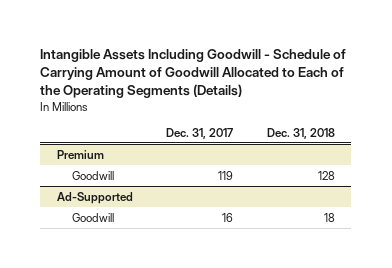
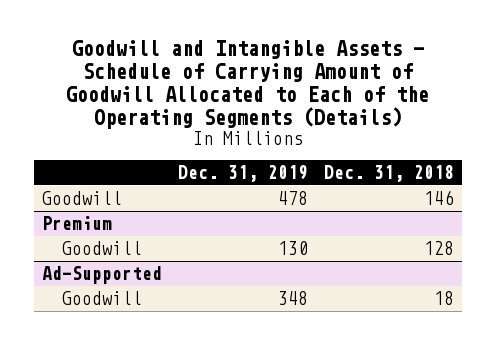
- Intangible Assets Including Goodwill - Schedule of Carrying Amount of Goodwill Allocated to Each of the Operating Segments (Details)
+ Goodwill and Intangible Assets - Schedule of Carrying Amount of Goodwill Allocated to Each of the Operating Segments (Details)
- | Dec. 31, 2017 | Dec. 31, 2018
+ | Dec. 31, 2019 | Dec. 31, 2018
+ Goodwill | 478 | 146

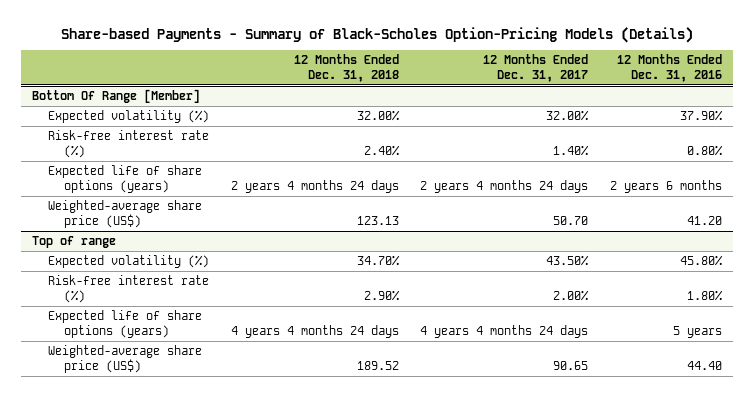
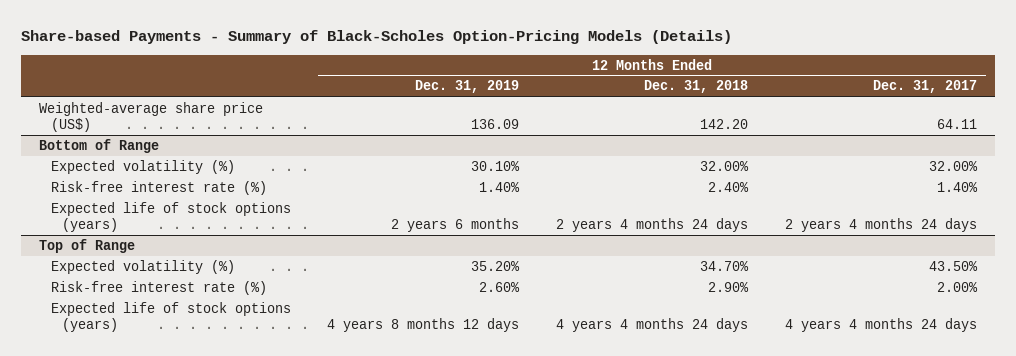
- | 12 Months Ended Dec. 31, 2018 | 12 Months Ended Dec. 31, 2017 | 12 Months Ended Dec. 31, 2016
+ | 12 Months Ended Dec. 31, 2019 | 12 Months Ended Dec. 31, 2018 | 12 Months Ended Dec. 31, 2017
- Bottom Of Range [Member]
+ Weighted-average share price (US$) | 136.09 | 142.20 | 64.11
+ Bottom of Range
- Expected life of share options (years) | 2 years 4 months 24 days | 2 years 4 months 24 days | 2 years 6 months
- Weighted-average share price (US$) | 123.13 | 50.70 | 41.20
- Top of range
+ Expected life of stock options (years) | 2 years 6 months | 2 years 4 months 24 days | 2 years 4 months 24 days
+ Top of Range
- Expected life of share options (years) | 4 years 4 months 24 days | 4 years 4 months 24 days | 5 years
- Weighted-average share price (US$) | 189.52 | 90.65 | 44.40
+ Expected life of stock options (years) | 4 years 8 months 12 days | 4 years 4 months 24 days | 4 years 4 months 24 days

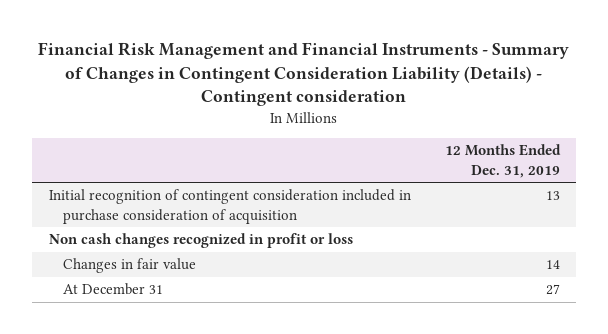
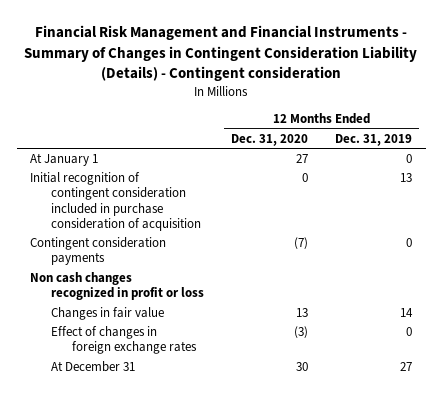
- | 12 Months Ended Dec. 31, 2019
+ | 12 Months Ended Dec. 31, 2020 | 12 Months Ended Dec. 31, 2019
+ At January 1 | 27 | 0
+ Contingent consideration payments | (7) | 0
+ Effect of changes in foreign exchange rates | (3) | 0

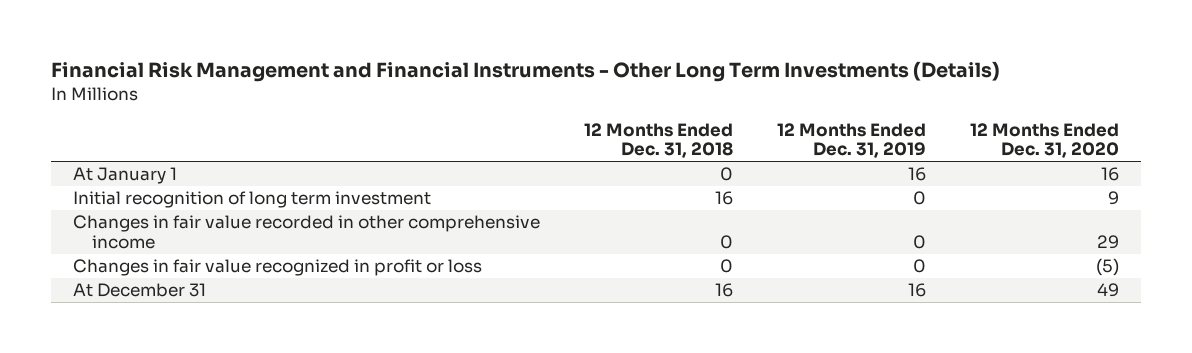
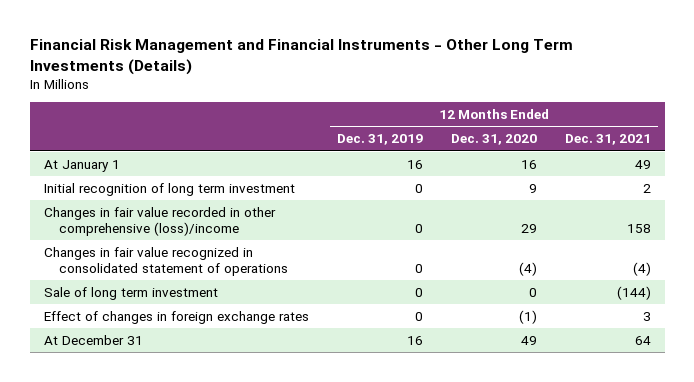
- | 12 Months Ended Dec. 31, 2018 | 12 Months Ended Dec. 31, 2019 | 12 Months Ended Dec. 31, 2020
+ | 12 Months Ended Dec. 31, 2019 | 12 Months Ended Dec. 31, 2020 | 12 Months Ended Dec. 31, 2021
- Changes in fair value recorded in other comprehensive income | 0 | 0 | 29
- Changes in fair value recognized in profit or loss | 0 | 0 | (5)
+ Changes in fair value recorded in other comprehensive (loss)/income | 0 | 29 | 158
+ Changes in fair value recognized in consolidated statement of operations | 0 | (4) | (4)
+ Sale of long term investment | 0 | 0 | (144)
+ Effect of changes in foreign exchange rates | 0 | (1) | 3

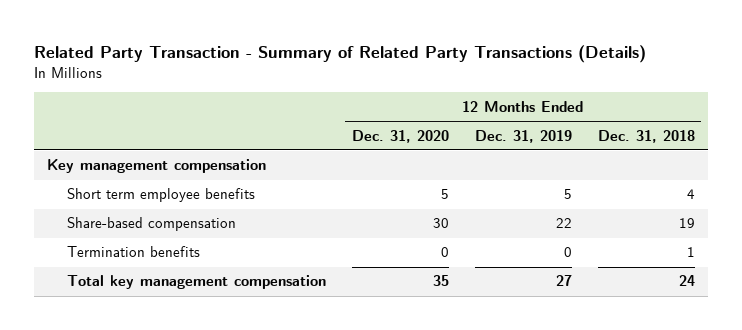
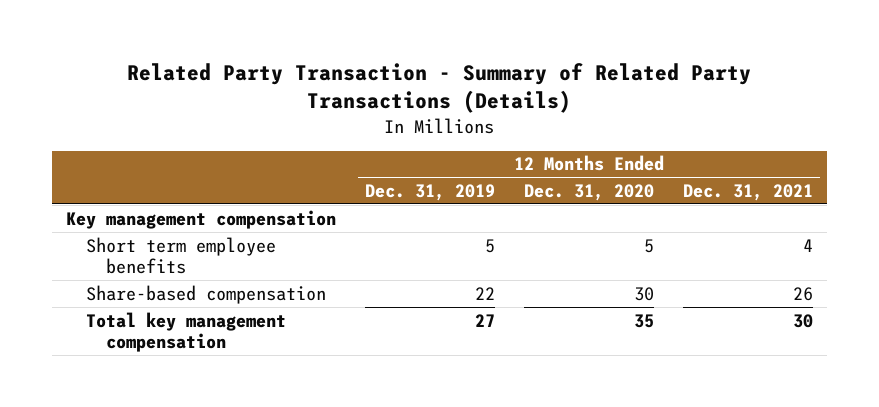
- | 12 Months Ended Dec. 31, 2020 | 12 Months Ended Dec. 31, 2019 | 12 Months Ended Dec. 31, 2018
+ | 12 Months Ended Dec. 31, 2019 | 12 Months Ended Dec. 31, 2020 | 12 Months Ended Dec. 31, 2021
- Termination benefits | 0 | 0 | 1

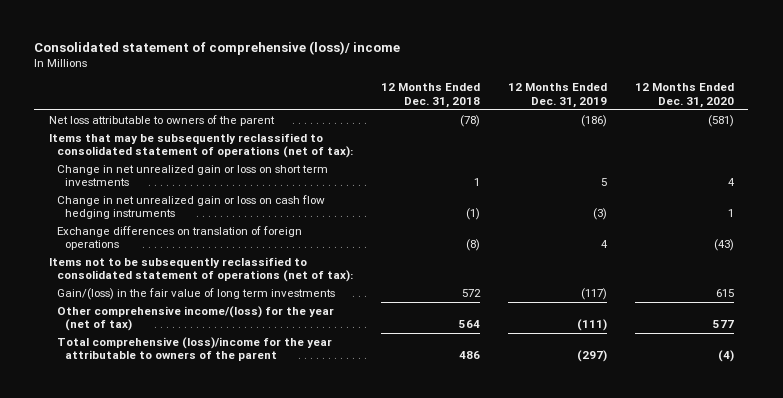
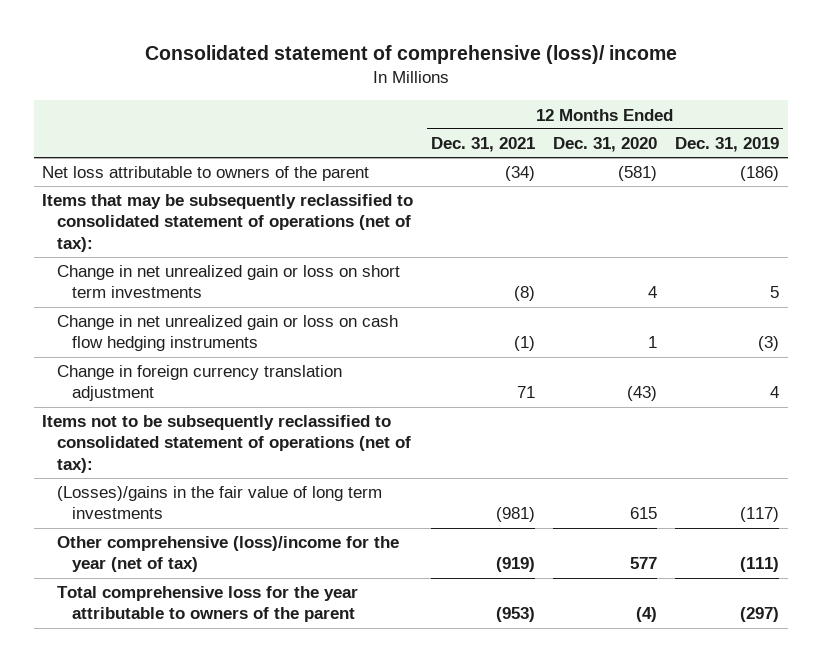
- | 12 Months Ended Dec. 31, 2018 | 12 Months Ended Dec. 31, 2019 | 12 Months Ended Dec. 31, 2020
+ | 12 Months Ended Dec. 31, 2021 | 12 Months Ended Dec. 31, 2020 | 12 Months Ended Dec. 31, 2019
- Exchange differences on translation of foreign operations | (8) | 4 | (43)
+ Change in foreign currency translation adjustment | 71 | (43) | 4
- Gain/(loss) in the fair value of long term investments | 572 | (117) | 615
- Other comprehensive income/(loss) for the year (net of tax) | 564 | (111) | 577
- Total comprehensive (loss)/income for the year attributable to owners of the parent | 486 | (297) | (4)
+ (Losses)/gains in the fair value of long term investments | (981) | 615 | (117)
+ Other comprehensive (loss)/income for the year (net of tax) | (919) | 577 | (111)
+ Total comprehensive loss for the year attributable to owners of the parent | (953) | (4) | (297)

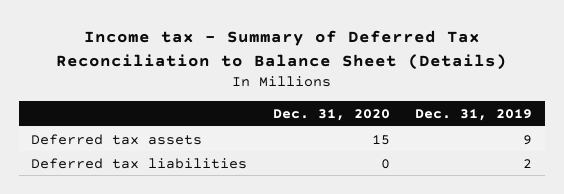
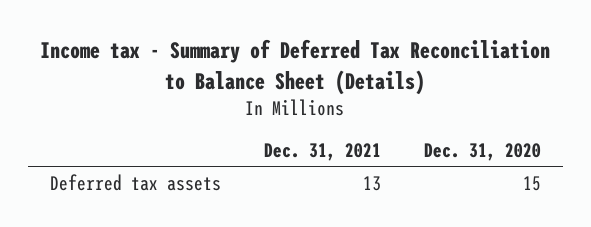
- | Dec. 31, 2020 | Dec. 31, 2019
+ | Dec. 31, 2021 | Dec. 31, 2020
- Deferred tax liabilities | 0 | 2

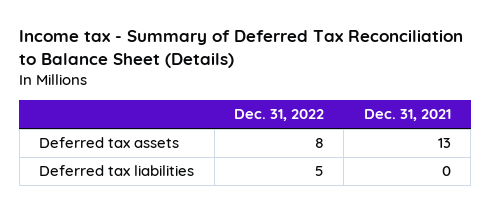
- | Dec. 31, 2021 | Dec. 31, 2020
+ | Dec. 31, 2022 | Dec. 31, 2021
+ Deferred tax liabilities | 5 | 0

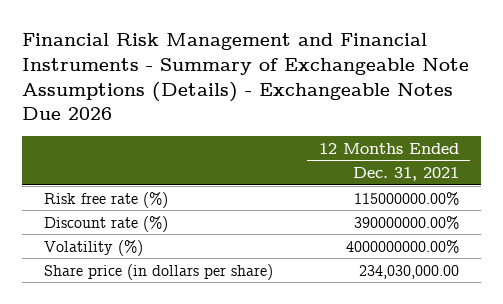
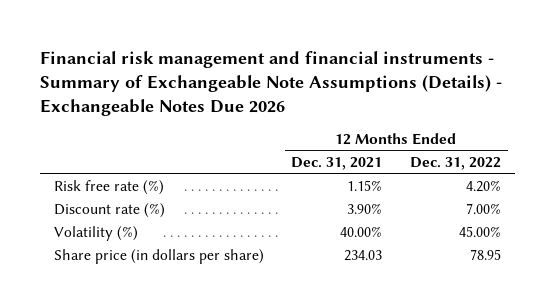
- Financial Risk Management and Financial Instruments - Summary of Exchangeable Note Assumptions (Details) - Exchangeable Notes Due 2026
+ Financial risk management and financial instruments - Summary of Exchangeable Note Assumptions (Details) - Exchangeable Notes Due 2026
- | 12 Months Ended Dec. 31, 2021
+ | 12 Months Ended Dec. 31, 2021 | 12 Months Ended Dec. 31, 2022
- Risk free rate (%) | 115000000.00%
- Discount rate (%) | 390000000.00%
- Volatility (%) | 4000000000.00%
- Share price (in dollars per share) | 234,030,000.00
+ Risk free rate (%) | 1.15% | 4.20%
+ Discount rate (%) | 3.90% | 7.00%
+ Volatility (%) | 40.00% | 45.00%
+ Share price (in dollars per share) | 234.03 | 78.95

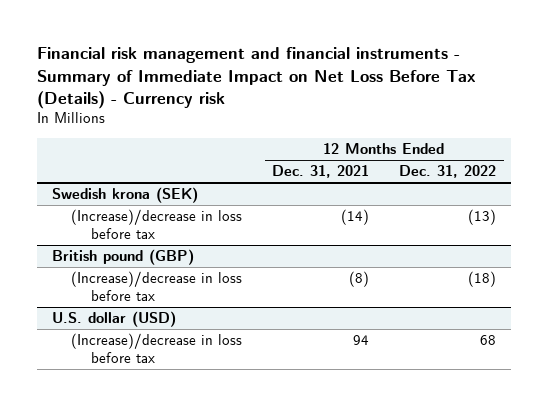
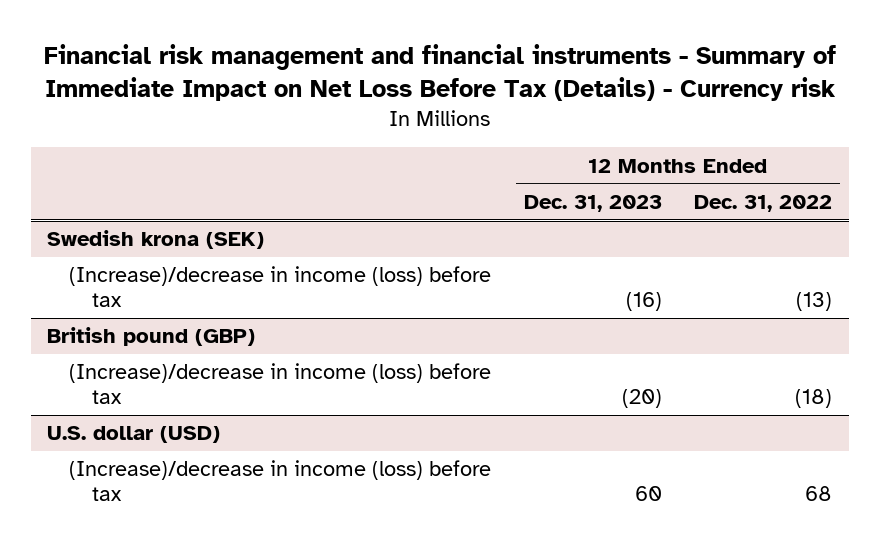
- | 12 Months Ended Dec. 31, 2021 | 12 Months Ended Dec. 31, 2022
+ | 12 Months Ended Dec. 31, 2023 | 12 Months Ended Dec. 31, 2022
@ Swedish krona (SEK)
- (Increase)/decrease in loss before tax | (14) | (13)
+ (Increase)/decrease in income (loss) before tax | (16) | (13)
@ British pound (GBP)
- (Increase)/decrease in loss before tax | (8) | (18)
+ (Increase)/decrease in income (loss) before tax | (20) | (18)
@ U.S. dollar (USD)
- (Increase)/decrease in loss before tax | 94 | 68
+ (Increase)/decrease in income (loss) before tax | 60 | 68

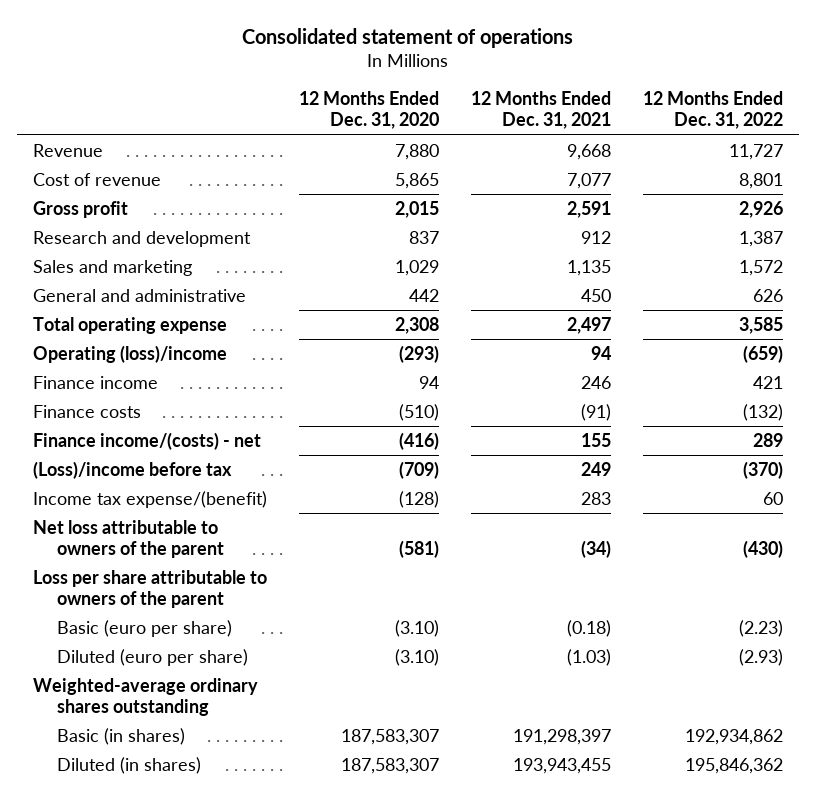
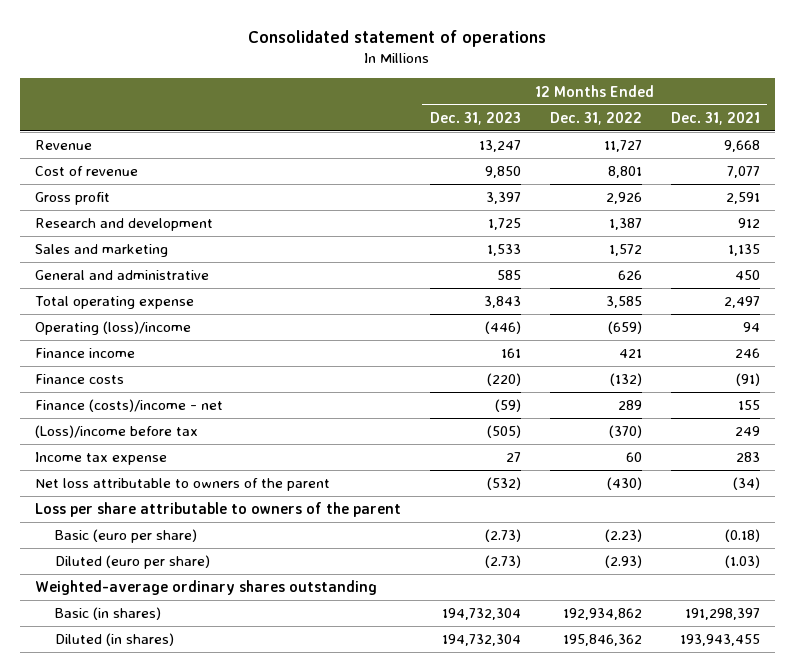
- | 12 Months Ended Dec. 31, 2020 | 12 Months Ended Dec. 31, 2021 | 12 Months Ended Dec. 31, 2022
+ | 12 Months Ended Dec. 31, 2023 | 12 Months Ended Dec. 31, 2022 | 12 Months Ended Dec. 31, 2021
- Finance income/(costs) - net | (416) | 155 | 289
+ Finance (costs)/income - net | (59) | 289 | 155
- Income tax expense/(benefit) | (128) | 283 | 60
+ Income tax expense | 27 | 60 | 283

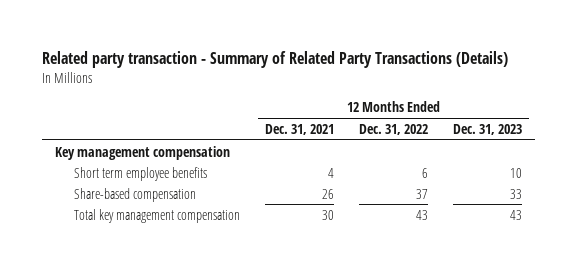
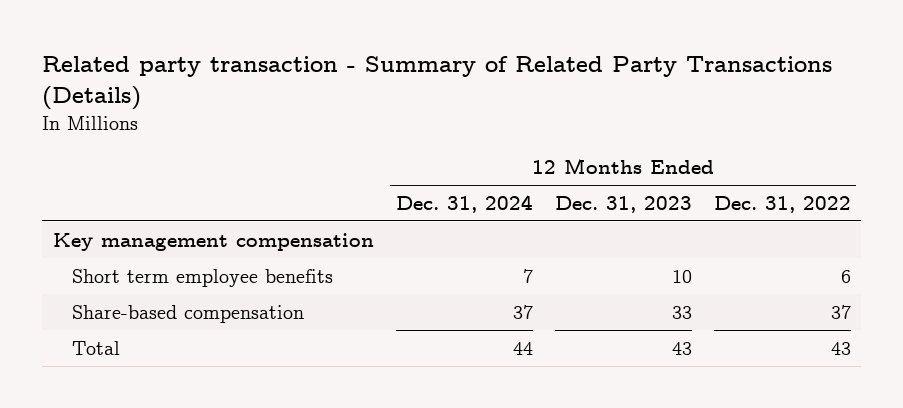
- | 12 Months Ended Dec. 31, 2021 | 12 Months Ended Dec. 31, 2022 | 12 Months Ended Dec. 31, 2023
+ | 12 Months Ended Dec. 31, 2024 | 12 Months Ended Dec. 31, 2023 | 12 Months Ended Dec. 31, 2022
- Total key management compensation | 30 | 43 | 43
+ Total | 44 | 43 | 43

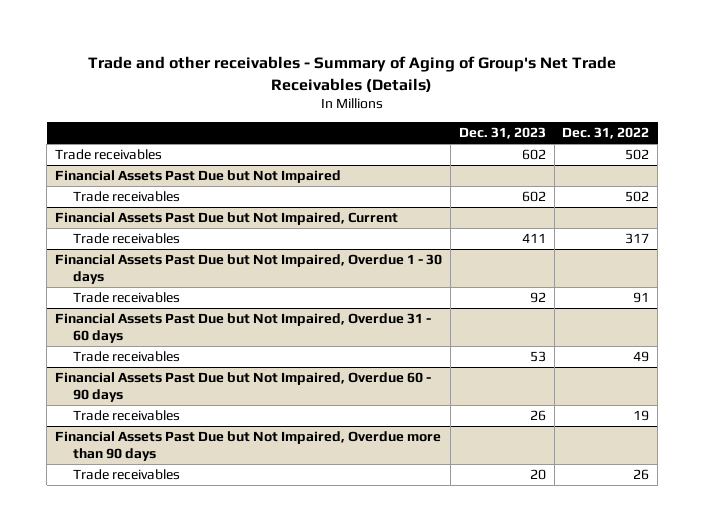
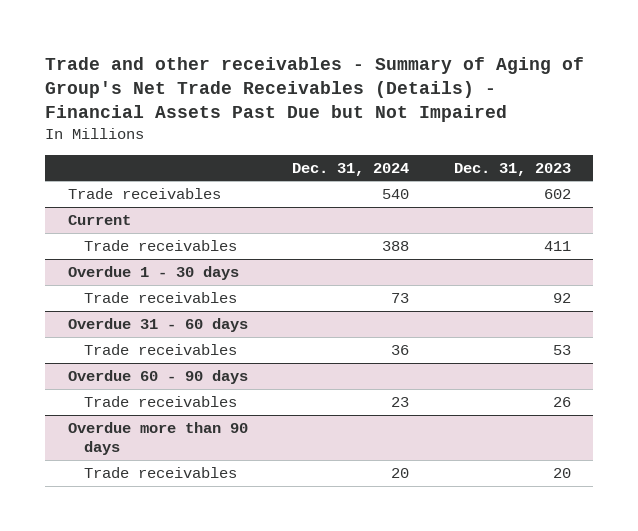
- Trade and other receivables - Summary of Aging of Group's Net Trade Receivables (Details)
+ Trade and other receivables - Summary of Aging of Group's Net Trade Receivables (Details) - Financial Assets Past Due but Not Impaired
- | Dec. 31, 2023 | Dec. 31, 2022
+ | Dec. 31, 2024 | Dec. 31, 2023
- Financial Assets Past Due but Not Impaired
- Trade receivables | 602 | 502
- Financial Assets Past Due but Not Impaired, Current
+ Current
- Financial Assets Past Due but Not Impaired, Overdue 1 - 30 days
+ Overdue 1 - 30 days
- Financial Assets Past Due but Not Impaired, Overdue 31 - 60 days
+ Overdue 31 - 60 days
- Financial Assets Past Due but Not Impaired, Overdue 60 - 90 days
+ Overdue 60 - 90 days
- Financial Assets Past Due but Not Impaired, Overdue more than 90 days
+ Overdue more than 90 days

